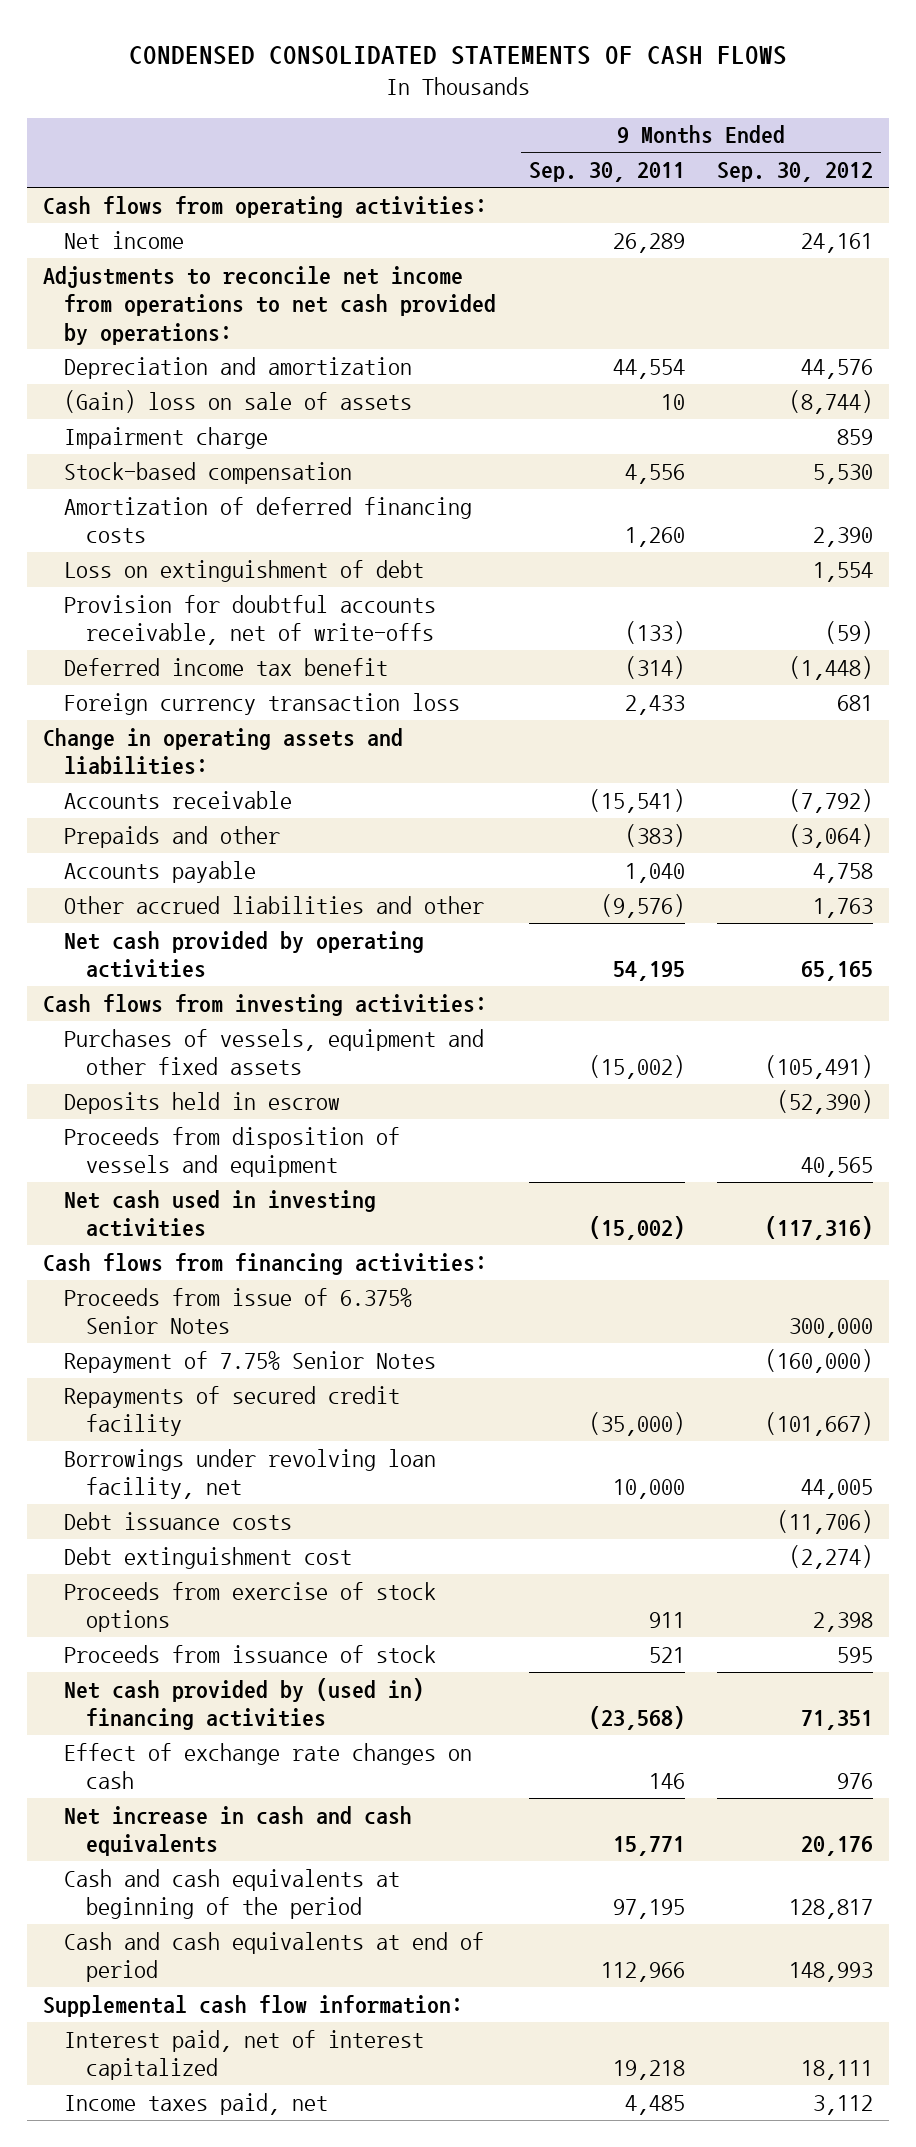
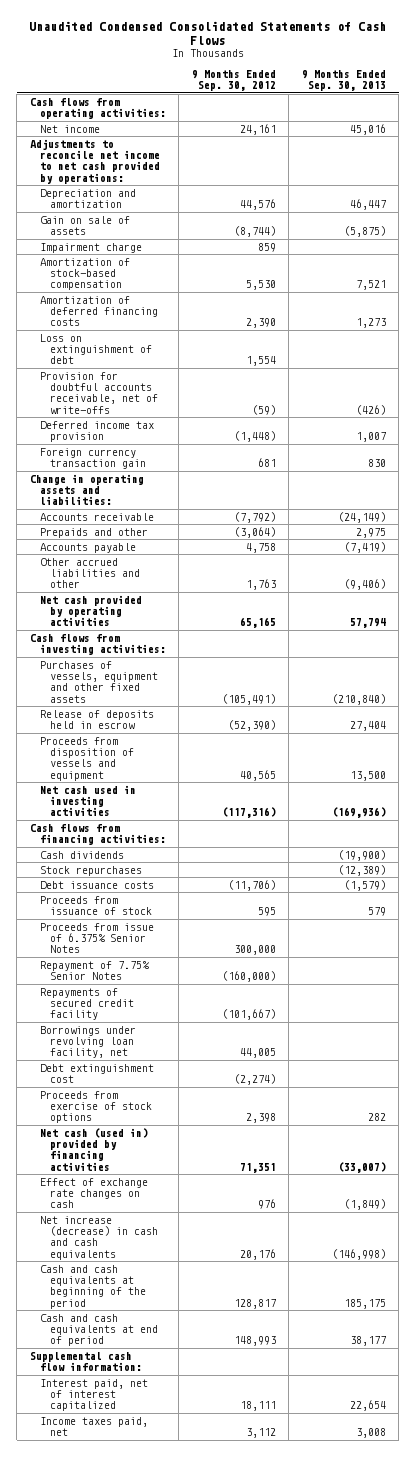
- CONDENSED CONSOLIDATED STATEMENTS OF CASH FLOWS
+ Unaudited Condensed Consolidated Statements of Cash Flows
- | 9 Months Ended Sep. 30, 2011 | 9 Months Ended Sep. 30, 2012
+ | 9 Months Ended Sep. 30, 2012 | 9 Months Ended Sep. 30, 2013
- Adjustments to reconcile net income from operations to net cash provided by operations:
+ Adjustments to reconcile net income to net cash provided by operations:
- (Gain) loss on sale of assets | 10 | (8,744)
+ Gain on sale of assets | (8,744) | (5,875)
- Stock-based compensation | 4,556 | 5,530
+ Amortization of stock-based compensation | 5,530 | 7,521
- Deferred income tax benefit | (314) | (1,448)
- Foreign currency transaction loss | 2,433 | 681
+ Deferred income tax provision | (1,448) | 1,007
+ Foreign currency transaction gain | 681 | 830
- Deposits held in escrow | | (52,390)
+ Release of deposits held in escrow | (52,390) | 27,404
+ Cash dividends | | (19,900)
+ Stock repurchases | | (12,389)
moved up: Debt issuance costs | (11,706) | (1,579)
moved up: Proceeds from issuance of stock | 595 | 579
- Net cash provided by (used in) financing activities | (23,568) | 71,351
+ Net cash (used in) provided by financing activities | 71,351 | (33,007)
- Net increase in cash and cash equivalents | 15,771 | 20,176
+ Net increase (decrease) in cash and cash equivalents | 20,176 | (146,998)

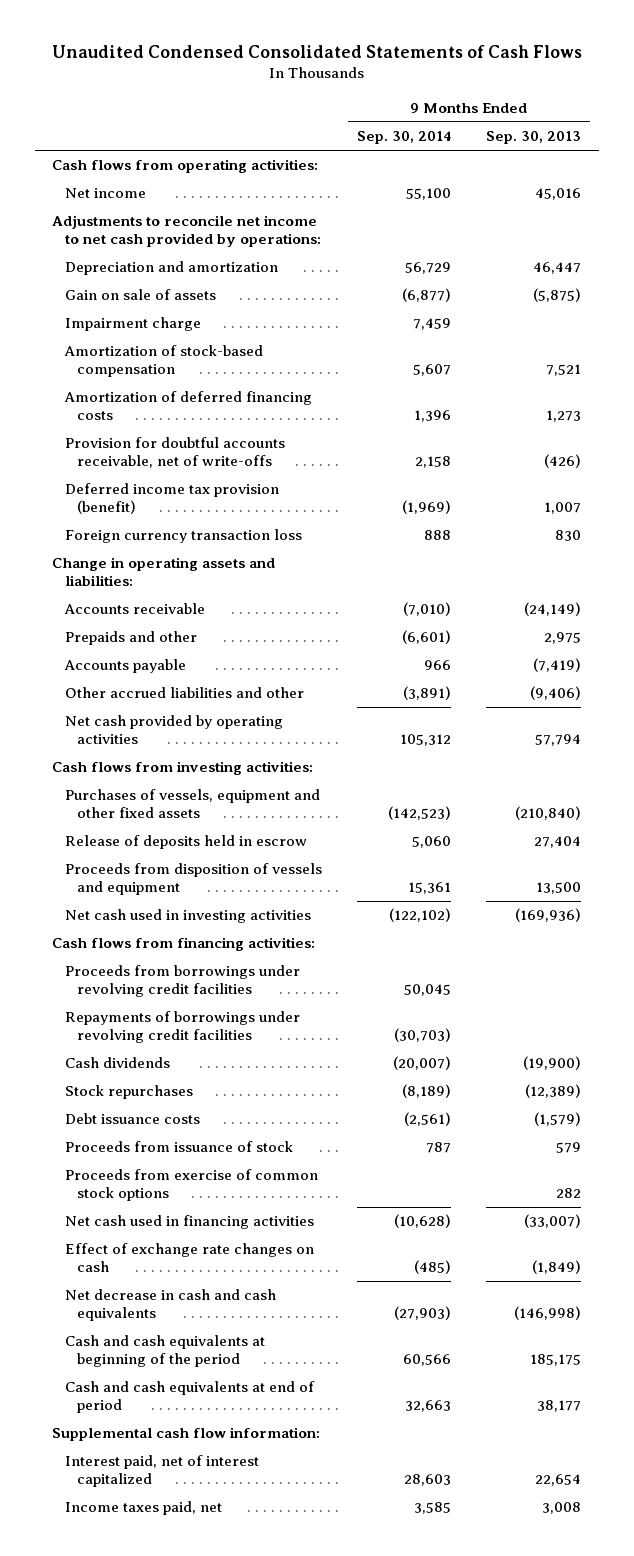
- | 9 Months Ended Sep. 30, 2012 | 9 Months Ended Sep. 30, 2013
+ | 9 Months Ended Sep. 30, 2014 | 9 Months Ended Sep. 30, 2013
- Loss on extinguishment of debt | 1,554 |
- Deferred income tax provision | (1,448) | 1,007
- Foreign currency transaction gain | 681 | 830
+ Deferred income tax provision (benefit) | (1,969) | 1,007
+ Foreign currency transaction loss | 888 | 830
+ Proceeds from borrowings under revolving credit facilities | 50,045 |
+ Repayments of borrowings under revolving credit facilities | (30,703) |
- Proceeds from issue of 6.375% Senior Notes | 300,000 |
- Repayment of 7.75% Senior Notes | (160,000) |
- Repayments of secured credit facility | (101,667) |
- Borrowings under revolving loan facility, net | 44,005 |
- Debt extinguishment cost | (2,274) |
- Proceeds from exercise of stock options | 2,398 | 282
- Net cash (used in) provided by financing activities | 71,351 | (33,007)
+ Proceeds from exercise of common stock options | | 282
+ Net cash used in financing activities | (10,628) | (33,007)
- Net increase (decrease) in cash and cash equivalents | 20,176 | (146,998)
+ Net decrease in cash and cash equivalents | (27,903) | (146,998)

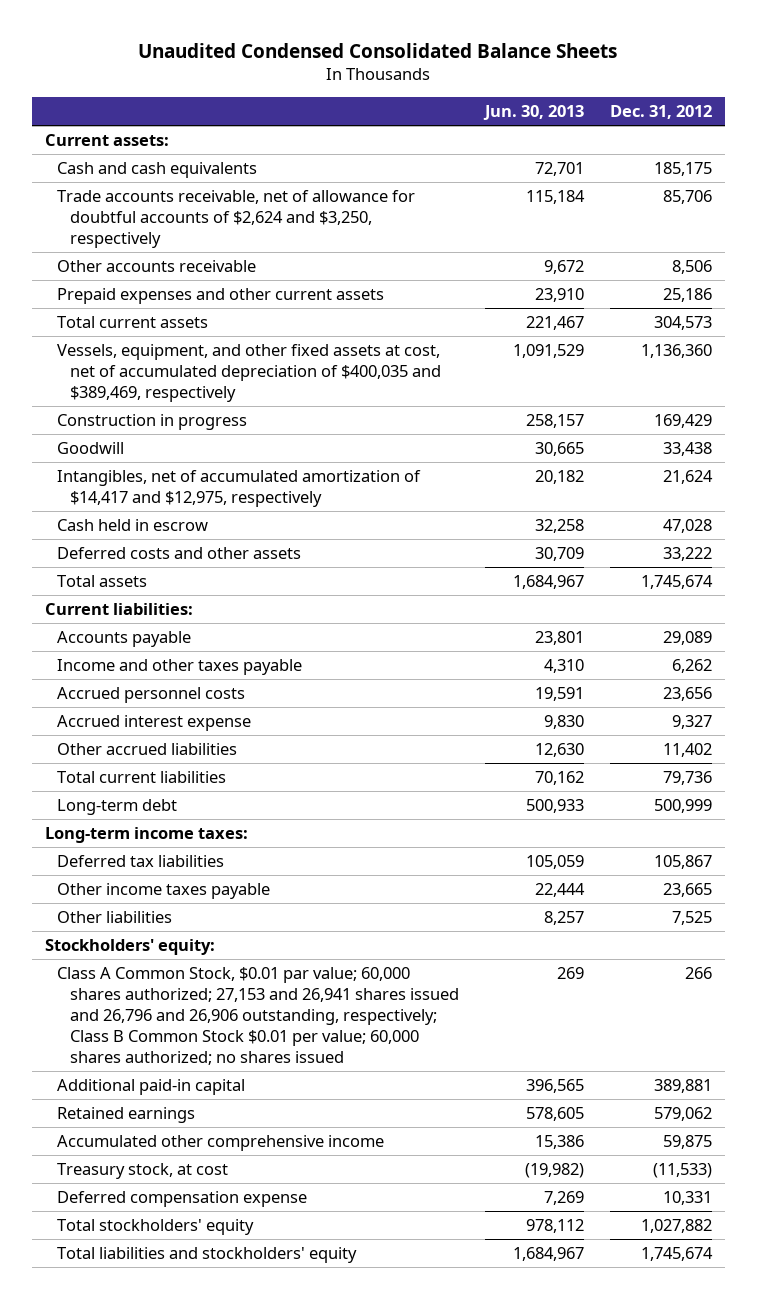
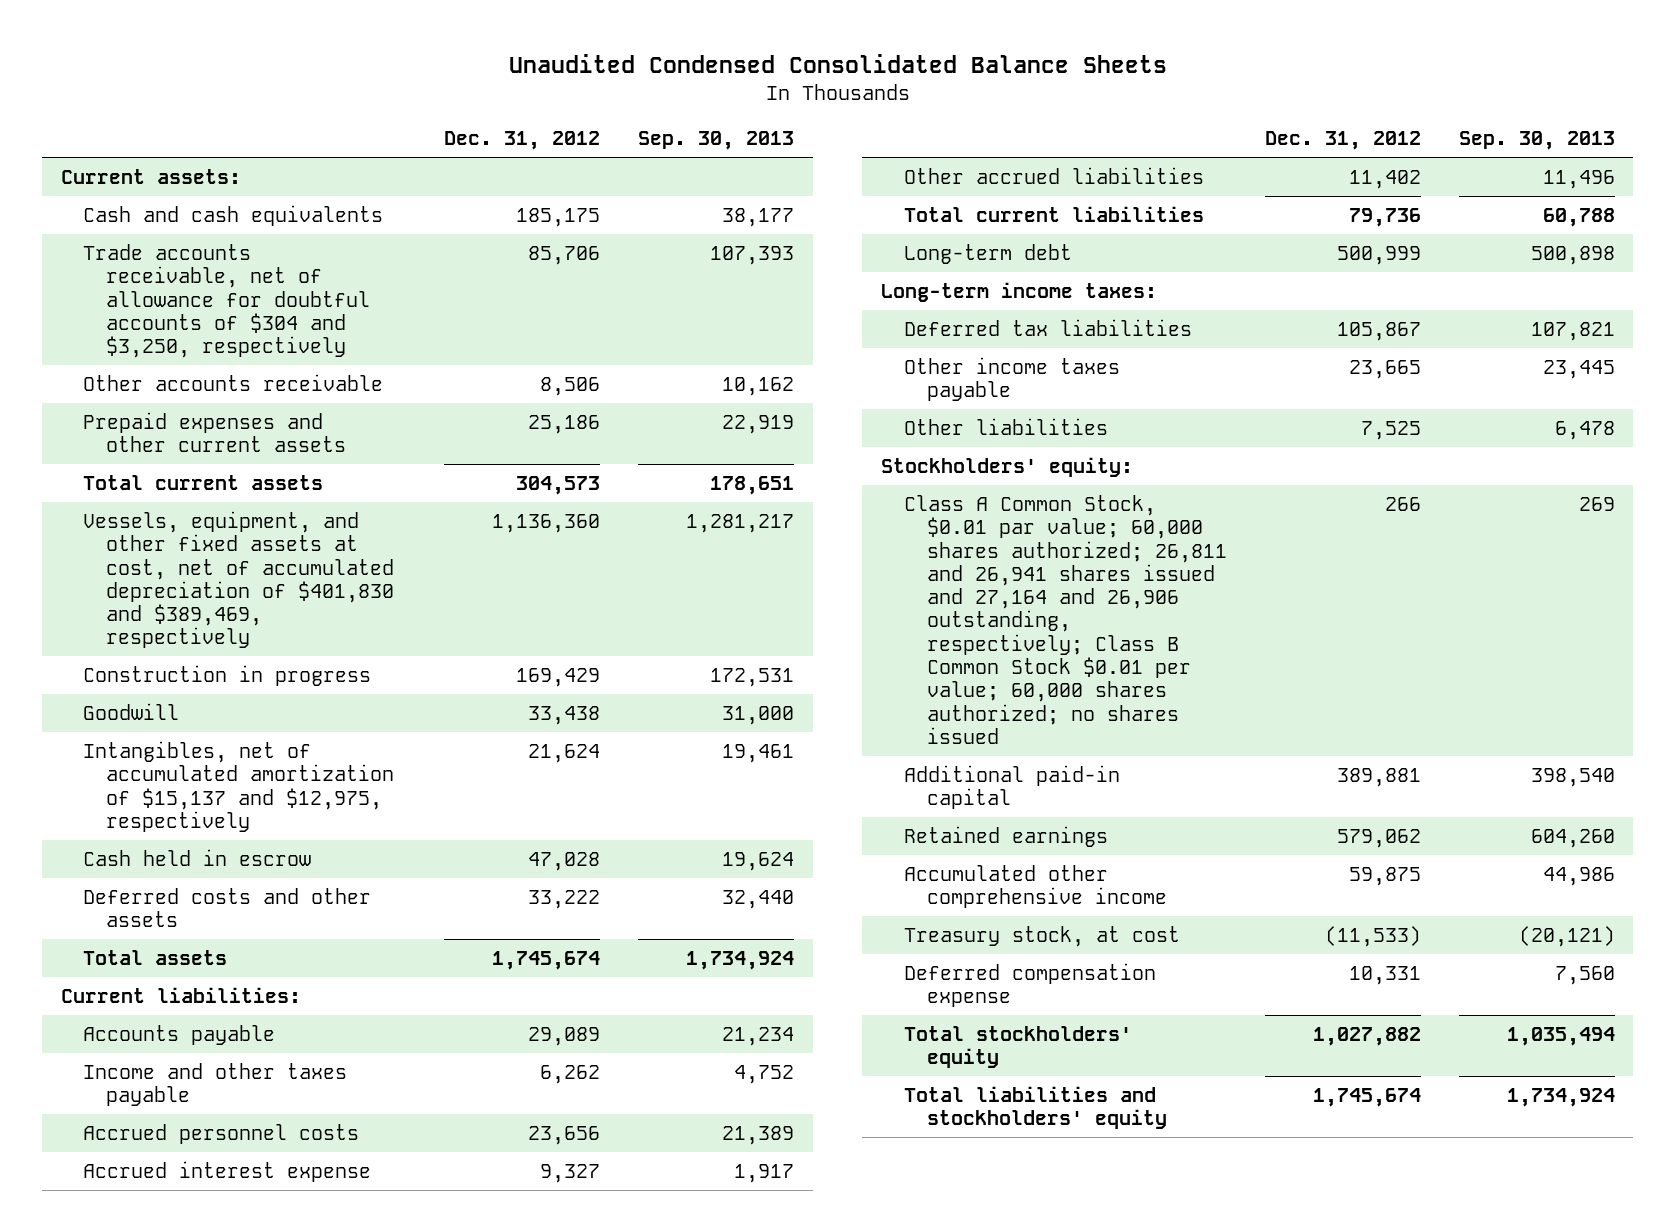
- | Jun. 30, 2013 | Dec. 31, 2012
+ | Dec. 31, 2012 | Sep. 30, 2013
- Trade accounts receivable, net of allowance for doubtful accounts of $2,624 and $3,250, respectively | 115,184 | 85,706
+ Trade accounts receivable, net of allowance for doubtful accounts of $304 and $3,250, respectively | 85,706 | 107,393
- Vessels, equipment, and other fixed assets at cost, net of accumulated depreciation of $400,035 and $389,469, respectively | 1,091,529 | 1,136,360
+ Vessels, equipment, and other fixed assets at cost, net of accumulated depreciation of $401,830 and $389,469, respectively | 1,136,360 | 1,281,217
- Intangibles, net of accumulated amortization of $14,417 and $12,975, respectively | 20,182 | 21,624
+ Intangibles, net of accumulated amortization of $15,137 and $12,975, respectively | 21,624 | 19,461
- Class A Common Stock, $0.01 par value; 60,000 shares authorized; 27,153 and 26,941 shares issued and 26,796 and 26,906 outstanding, respectively; Class B Common Stock $0.01 per value; 60,000 shares authorized; no shares issued | 269 | 266
+ Class A Common Stock, $0.01 par value; 60,000 shares authorized; 26,811 and 26,941 shares issued and 27,164 and 26,906 outstanding, respectively; Class B Common Stock $0.01 per value; 60,000 shares authorized; no shares issued | 266 | 269

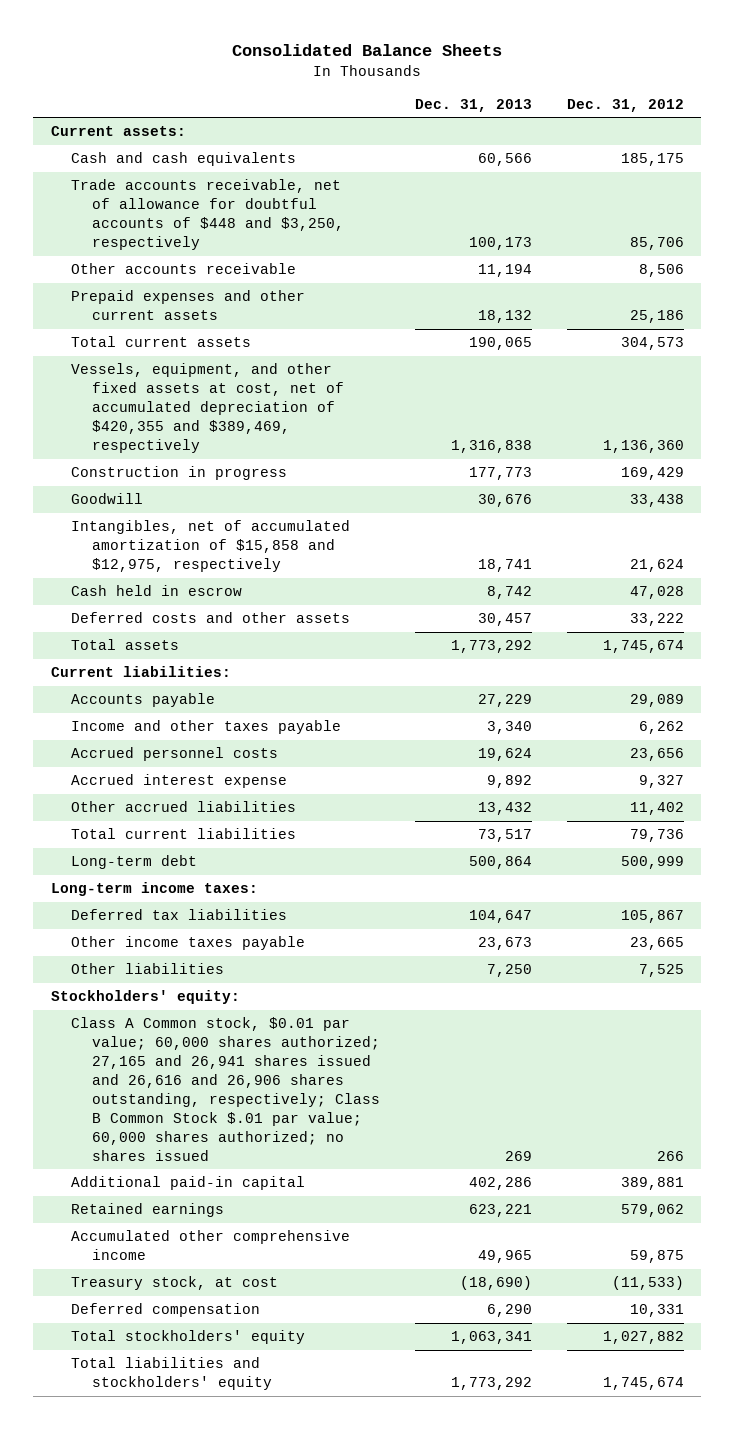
- Unaudited Condensed Consolidated Balance Sheets
+ Consolidated Balance Sheets
- | Dec. 31, 2012 | Sep. 30, 2013
+ | Dec. 31, 2013 | Dec. 31, 2012
- Trade accounts receivable, net of allowance for doubtful accounts of $304 and $3,250, respectively | 85,706 | 107,393
+ Trade accounts receivable, net of allowance for doubtful accounts of $448 and $3,250, respectively | 100,173 | 85,706
- Vessels, equipment, and other fixed assets at cost, net of accumulated depreciation of $401,830 and $389,469, respectively | 1,136,360 | 1,281,217
+ Vessels, equipment, and other fixed assets at cost, net of accumulated depreciation of $420,355 and $389,469, respectively | 1,316,838 | 1,136,360
- Intangibles, net of accumulated amortization of $15,137 and $12,975, respectively | 21,624 | 19,461
+ Intangibles, net of accumulated amortization of $15,858 and $12,975, respectively | 18,741 | 21,624
- Class A Common Stock, $0.01 par value; 60,000 shares authorized; 26,811 and 26,941 shares issued and 27,164 and 26,906 outstanding, respectively; Class B Common Stock $0.01 per value; 60,000 shares authorized; no shares issued | 266 | 269
+ Class A Common stock, $0.01 par value; 60,000 shares authorized; 27,165 and 26,941 shares issued and 26,616 and 26,906 shares outstanding, respectively; Class B Common Stock $.01 par value; 60,000 shares authorized; no shares issued | 269 | 266
- Deferred compensation expense | 10,331 | 7,560
+ Deferred compensation | 6,290 | 10,331

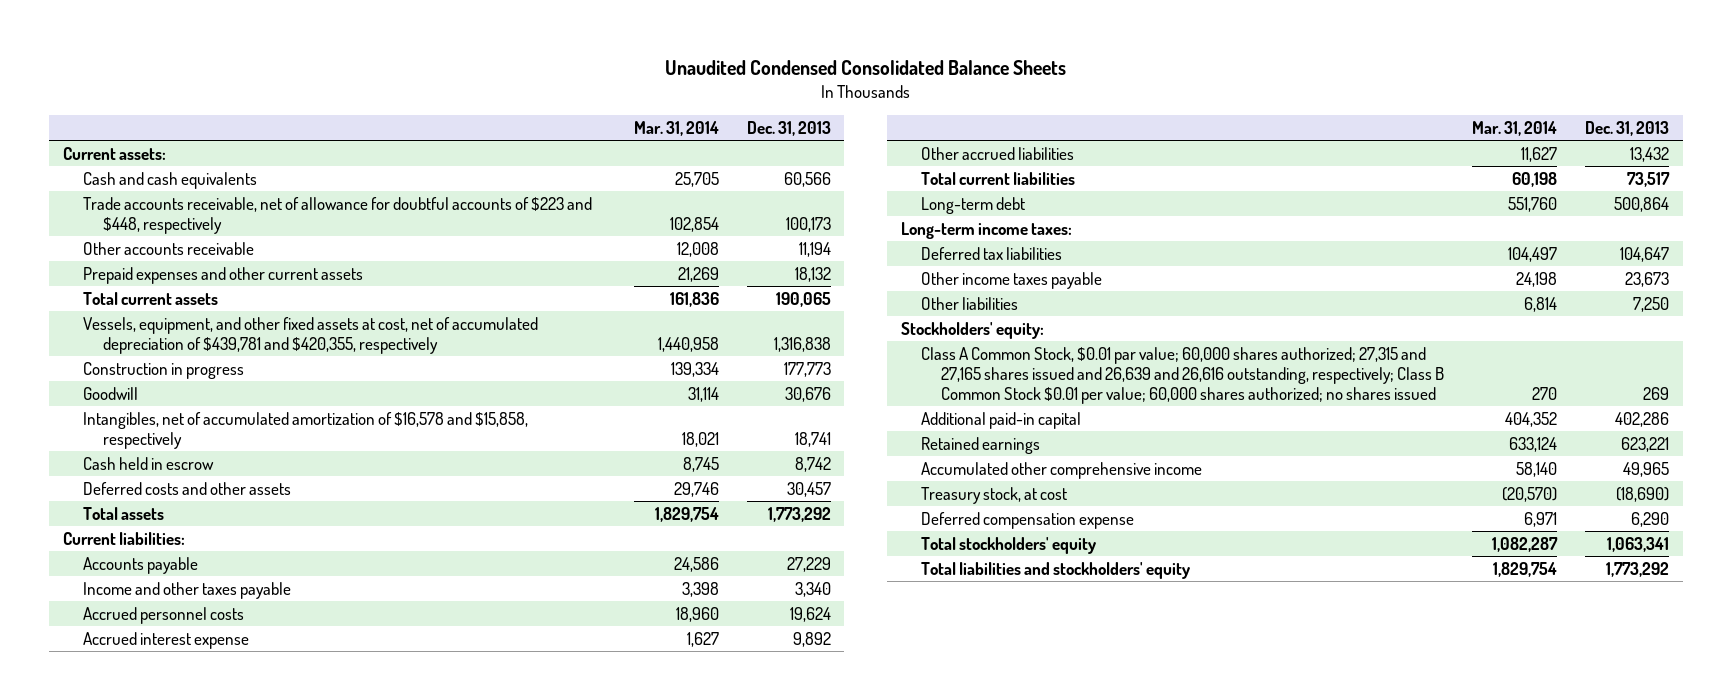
- Consolidated Balance Sheets
+ Unaudited Condensed Consolidated Balance Sheets
- | Dec. 31, 2013 | Dec. 31, 2012
+ | Mar. 31, 2014 | Dec. 31, 2013
- Trade accounts receivable, net of allowance for doubtful accounts of $448 and $3,250, respectively | 100,173 | 85,706
+ Trade accounts receivable, net of allowance for doubtful accounts of $223 and $448, respectively | 102,854 | 100,173
- Vessels, equipment, and other fixed assets at cost, net of accumulated depreciation of $420,355 and $389,469, respectively | 1,316,838 | 1,136,360
+ Vessels, equipment, and other fixed assets at cost, net of accumulated depreciation of $439,781 and $420,355, respectively | 1,440,958 | 1,316,838
- Intangibles, net of accumulated amortization of $15,858 and $12,975, respectively | 18,741 | 21,624
+ Intangibles, net of accumulated amortization of $16,578 and $15,858, respectively | 18,021 | 18,741
- Class A Common stock, $0.01 par value; 60,000 shares authorized; 27,165 and 26,941 shares issued and 26,616 and 26,906 shares outstanding, respectively; Class B Common Stock $.01 par value; 60,000 shares authorized; no shares issued | 269 | 266
+ Class A Common Stock, $0.01 par value; 60,000 shares authorized; 27,315 and 27,165 shares issued and 26,639 and 26,616 outstanding, respectively; Class B Common Stock $0.01 per value; 60,000 shares authorized; no shares issued | 270 | 269
- Deferred compensation | 6,290 | 10,331
+ Deferred compensation expense | 6,971 | 6,290

